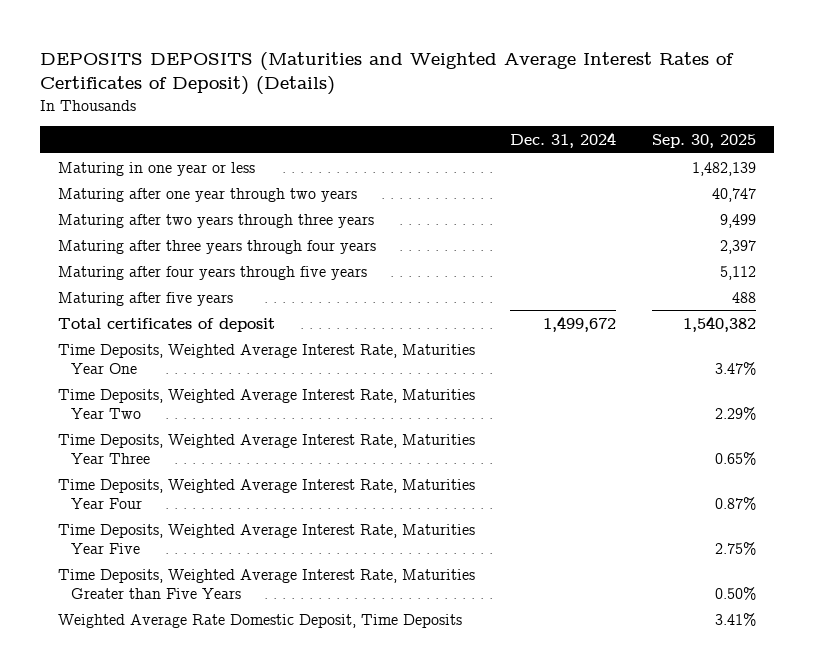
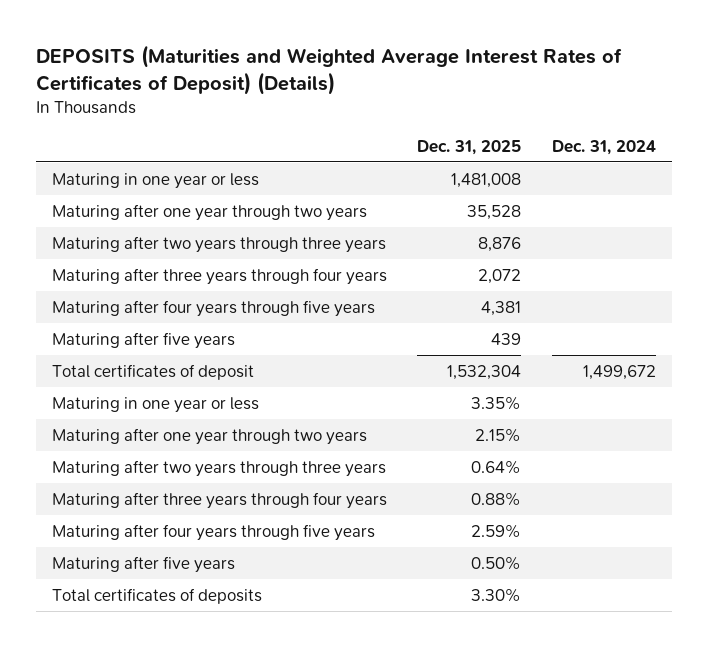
- DEPOSITS DEPOSITS (Maturities and Weighted Average Interest Rates of Certificates of Deposit) (Details)
+ DEPOSITS (Maturities and Weighted Average Interest Rates of Certificates of Deposit) (Details)
- | Dec. 31, 2024 | Sep. 30, 2025
+ | Dec. 31, 2025 | Dec. 31, 2024
- Time Deposits, Weighted Average Interest Rate, Maturities Year One | | 3.47%
- Time Deposits, Weighted Average Interest Rate, Maturities Year Two | | 2.29%
- Time Deposits, Weighted Average Interest Rate, Maturities Year Three | | 0.65%
- Time Deposits, Weighted Average Interest Rate, Maturities Year Four | | 0.87%
- Time Deposits, Weighted Average Interest Rate, Maturities Year Five | | 2.75%
- Time Deposits, Weighted Average Interest Rate, Maturities Greater than Five Years | | 0.50%
- Weighted Average Rate Domestic Deposit, Time Deposits | | 3.41%
+ Maturing in one year or less | 3.35% |
+ Maturing after one year through two years | 2.15% |
+ Maturing after two years through three years | 0.64% |
+ Maturing after three years through four years | 0.88% |
+ Maturing after four years through five years | 2.59% |
+ Maturing after five years | 0.50% |
+ Total certificates of deposits | 3.30% |

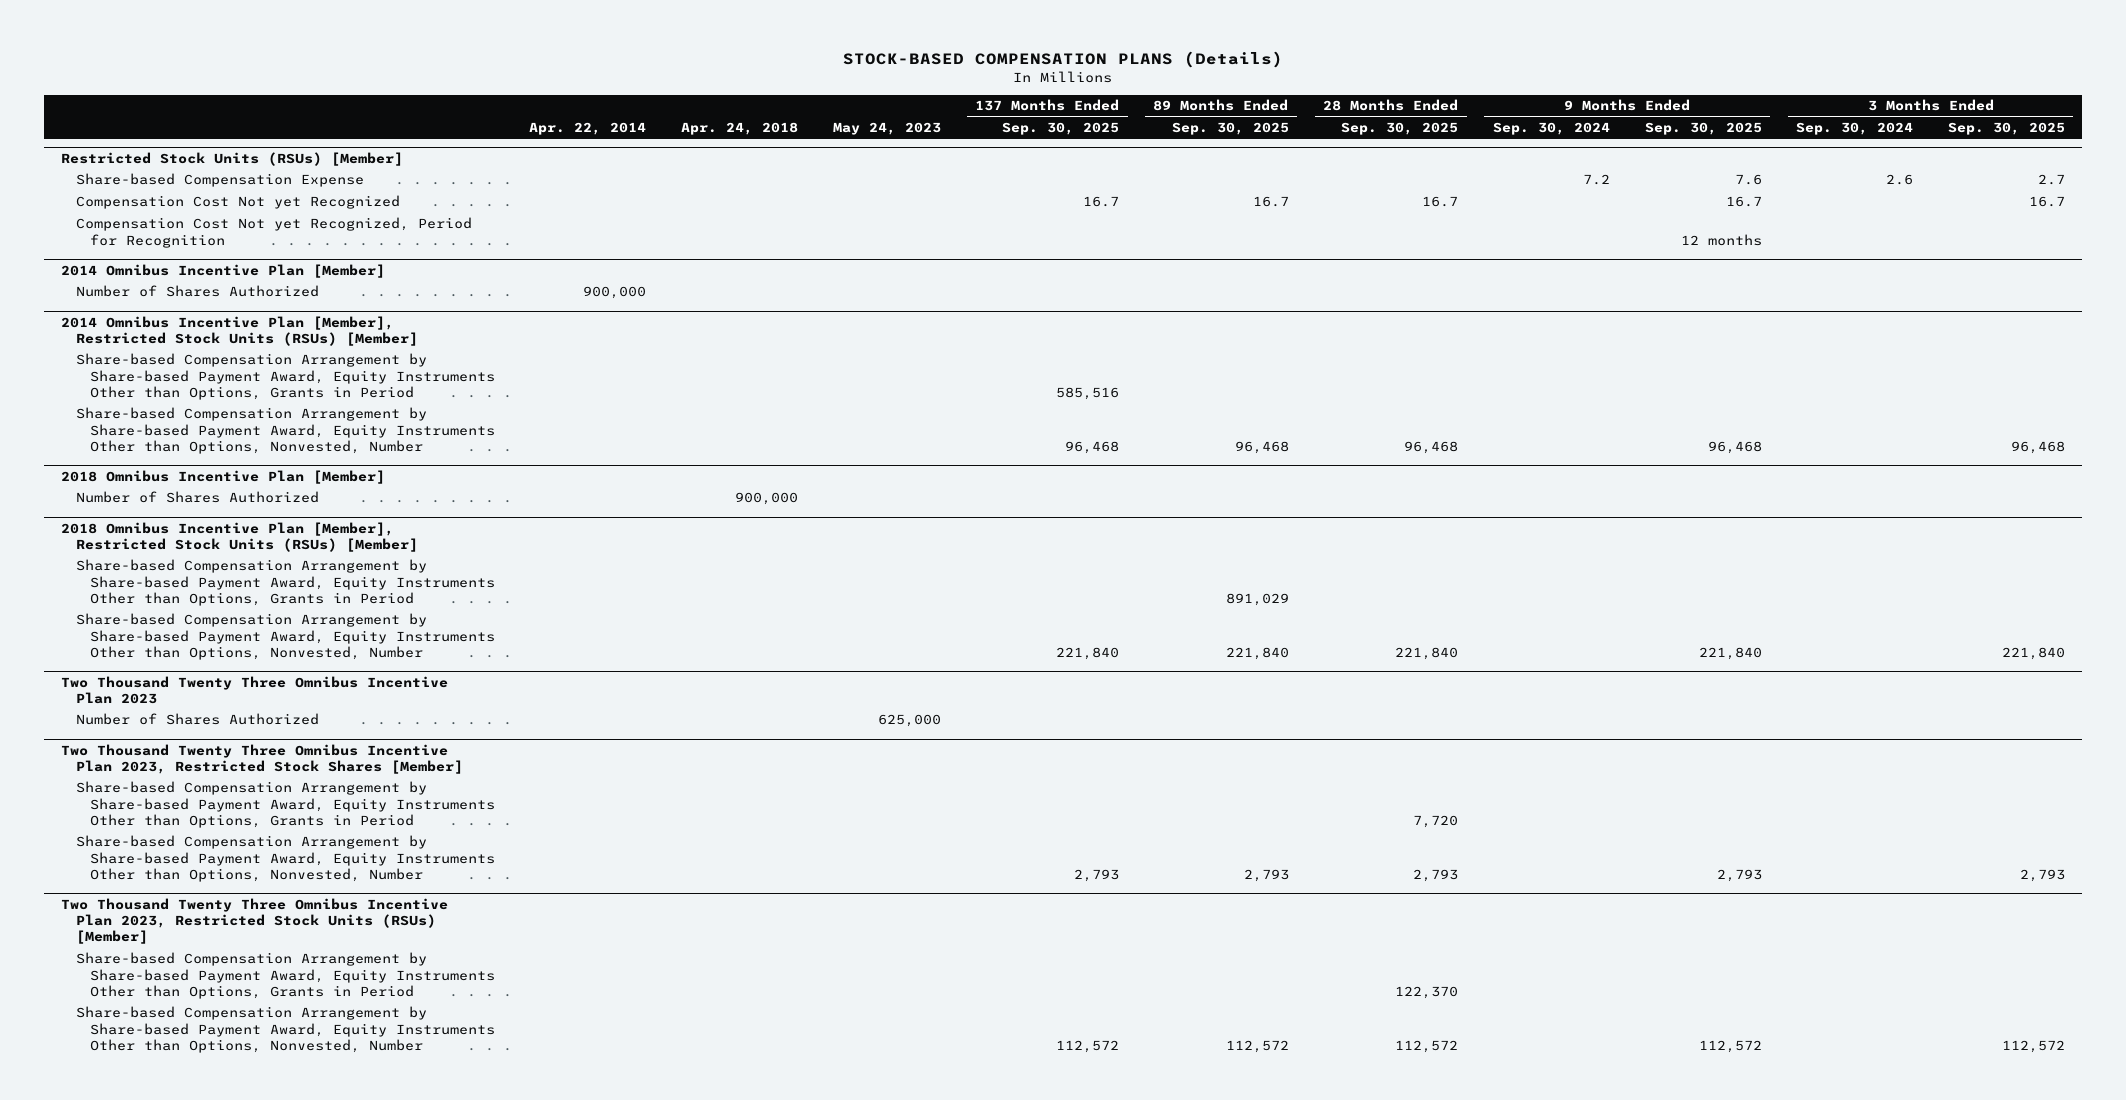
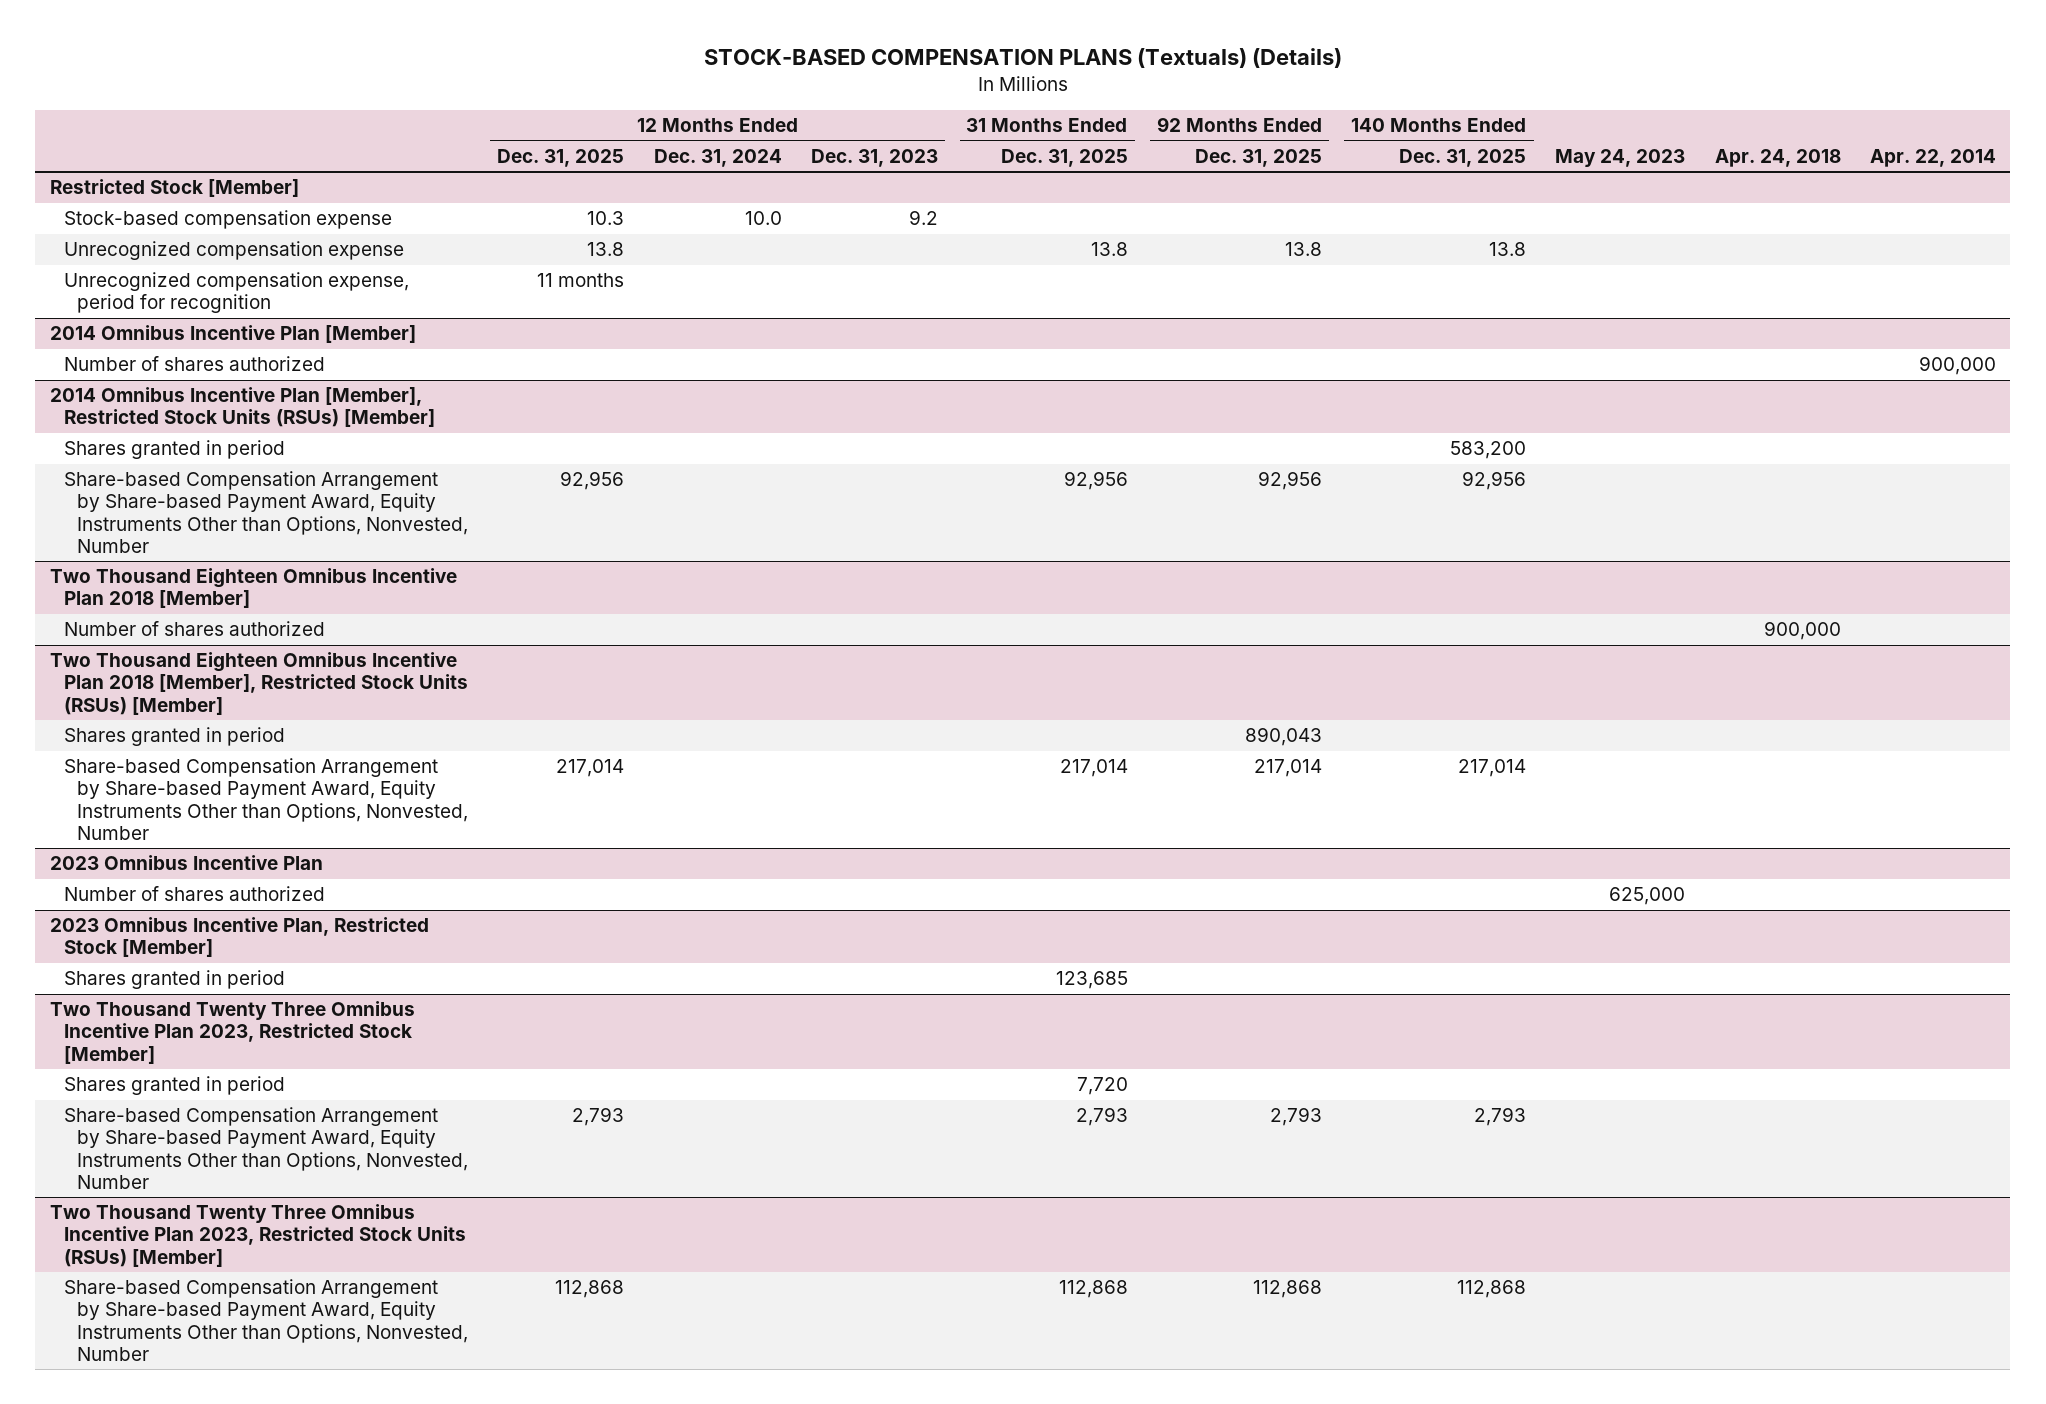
- STOCK-BASED COMPENSATION PLANS (Details)
+ STOCK-BASED COMPENSATION PLANS (Textuals) (Details)
- | Apr. 22, 2014 | Apr. 24, 2018 | May 24, 2023 | 137 Months Ended Sep. 30, 2025 | 89 Months Ended Sep. 30, 2025 | 28 Months Ended Sep. 30, 2025 | 9 Months Ended Sep. 30, 2024 | 9 Months Ended Sep. 30, 2025 | 3 Months Ended Sep. 30, 2024 | 3 Months Ended Sep. 30, 2025
+ | 12 Months Ended Dec. 31, 2025 | 12 Months Ended Dec. 31, 2024 | 12 Months Ended Dec. 31, 2023 | 31 Months Ended Dec. 31, 2025 | 92 Months Ended Dec. 31, 2025 | 140 Months Ended Dec. 31, 2025 | May 24, 2023 | Apr. 24, 2018 | Apr. 22, 2014
- Restricted Stock Units (RSUs) [Member]
- Share-based Compensation Expense | | | | | | | 7.2 | 7.6 | 2.6 | 2.7
- Compensation Cost Not yet Recognized | | | | 16.7 | 16.7 | 16.7 | | 16.7 | | 16.7
- Compensation Cost Not yet Recognized, Period for Recognition | | | | | | | | 12 months | |
+ Restricted Stock [Member]
+ Stock-based compensation expense | 10.3 | 10.0 | 9.2 | | | | | |
+ Unrecognized compensation expense | 13.8 | | | 13.8 | 13.8 | 13.8 | | |
+ Unrecognized compensation expense, period for recognition | 11 months | | | | | | | |
@ 2014 Omnibus Incentive Plan [Member]
- Number of Shares Authorized | 900,000 | | | | | | | | |
+ Number of shares authorized | | | | | | | | | 900,000
@ 2014 Omnibus Incentive Plan [Member], Restricted Stock Units (RSUs) [Member]
- Share-based Compensation Arrangement by Share-based Payment Award, Equity Instruments Other than Options, Grants in Period | | | | 585,516 | | | | | |
+ Shares granted in period | | | | | | 583,200 | | |
- 2018 Omnibus Incentive Plan [Member]
- Number of Shares Authorized | | 900,000 | | | | | | | |
- 2018 Omnibus Incentive Plan [Member], Restricted Stock Units (RSUs) [Member]
- Share-based Compensation Arrangement by Share-based Payment Award, Equity Instruments Other than Options, Grants in Period | | | | | 891,029 | | | | |
+ Two Thousand Eighteen Omnibus Incentive Plan 2018 [Member]
+ Number of shares authorized | | | | | | | | 900,000 |
+ Two Thousand Eighteen Omnibus Incentive Plan 2018 [Member], Restricted Stock Units (RSUs) [Member]
+ Shares granted in period | | | | | 890,043 | | | |
- Two Thousand Twenty Three Omnibus Incentive Plan 2023
- Number of Shares Authorized | | | 625,000 | | | | | | |
- Two Thousand Twenty Three Omnibus Incentive Plan 2023, Restricted Stock Shares [Member]
- Share-based Compensation Arrangement by Share-based Payment Award, Equity Instruments Other than Options, Grants in Period | | | | | | 7,720 | | | |
+ 2023 Omnibus Incentive Plan
+ Number of shares authorized | | | | | | | 625,000 | |
+ 2023 Omnibus Incentive Plan, Restricted Stock [Member]
+ Shares granted in period | | | | 123,685 | | | | |
+ Two Thousand Twenty Three Omnibus Incentive Plan 2023, Restricted Stock [Member]
+ Shares granted in period | | | | 7,720 | | | | |
@ Two Thousand Twenty Three Omnibus Incentive Plan 2023, Restricted Stock Units (RSUs) [Member]
- Share-based Compensation Arrangement by Share-based Payment Award, Equity Instruments Other than Options, Grants in Period | | | | | | 122,370 | | | |

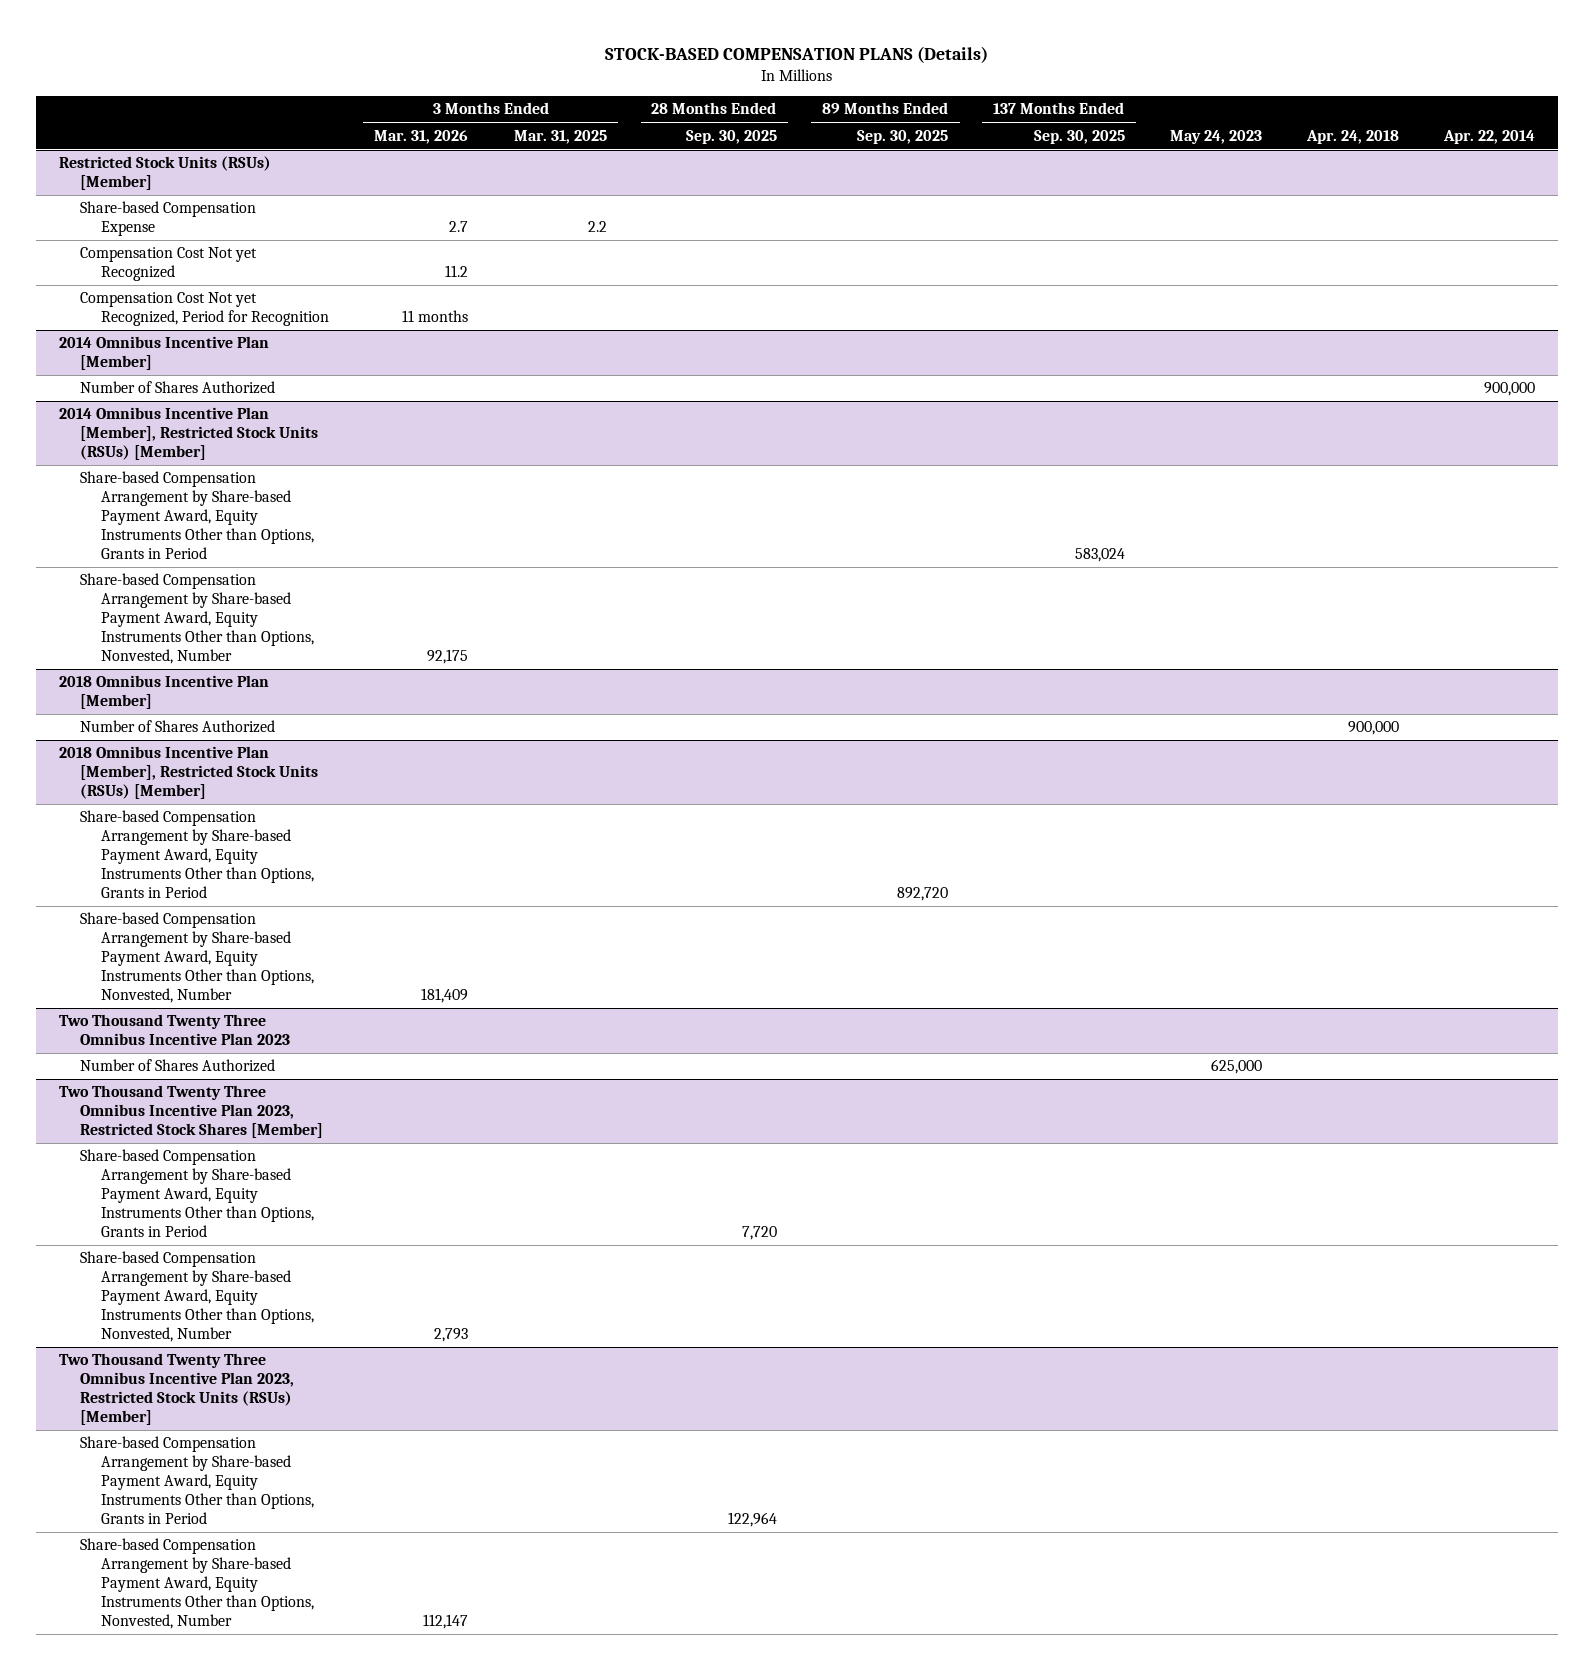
- STOCK-BASED COMPENSATION PLANS (Textuals) (Details)
+ STOCK-BASED COMPENSATION PLANS (Details)
- | 12 Months Ended Dec. 31, 2025 | 12 Months Ended Dec. 31, 2024 | 12 Months Ended Dec. 31, 2023 | 31 Months Ended Dec. 31, 2025 | 92 Months Ended Dec. 31, 2025 | 140 Months Ended Dec. 31, 2025 | May 24, 2023 | Apr. 24, 2018 | Apr. 22, 2014
+ | 3 Months Ended Mar. 31, 2026 | 3 Months Ended Mar. 31, 2025 | 28 Months Ended Sep. 30, 2025 | 89 Months Ended Sep. 30, 2025 | 137 Months Ended Sep. 30, 2025 | May 24, 2023 | Apr. 24, 2018 | Apr. 22, 2014
- Restricted Stock [Member]
- Stock-based compensation expense | 10.3 | 10.0 | 9.2 | | | | | |
- Unrecognized compensation expense | 13.8 | | | 13.8 | 13.8 | 13.8 | | |
- Unrecognized compensation expense, period for recognition | 11 months | | | | | | | |
+ Restricted Stock Units (RSUs) [Member]
+ Share-based Compensation Expense | 2.7 | 2.2 | | | | | |
+ Compensation Cost Not yet Recognized | 11.2 | | | | | | |
+ Compensation Cost Not yet Recognized, Period for Recognition | 11 months | | | | | | |
@ 2014 Omnibus Incentive Plan [Member]
- Number of shares authorized | | | | | | | | | 900,000
+ Number of Shares Authorized | | | | | | | | 900,000
@ 2014 Omnibus Incentive Plan [Member], Restricted Stock Units (RSUs) [Member]
- Shares granted in period | | | | | | 583,200 | | |
+ Share-based Compensation Arrangement by Share-based Payment Award, Equity Instruments Other than Options, Grants in Period | | | | | 583,024 | | |
- Two Thousand Eighteen Omnibus Incentive Plan 2018 [Member]
- Number of shares authorized | | | | | | | | 900,000 |
- Two Thousand Eighteen Omnibus Incentive Plan 2018 [Member], Restricted Stock Units (RSUs) [Member]
- Shares granted in period | | | | | 890,043 | | | |
+ 2018 Omnibus Incentive Plan [Member]
+ Number of Shares Authorized | | | | | | | 900,000 |
+ 2018 Omnibus Incentive Plan [Member], Restricted Stock Units (RSUs) [Member]
+ Share-based Compensation Arrangement by Share-based Payment Award, Equity Instruments Other than Options, Grants in Period | | | | 892,720 | | | |
- 2023 Omnibus Incentive Plan
- Number of shares authorized | | | | | | | 625,000 | |
- 2023 Omnibus Incentive Plan, Restricted Stock [Member]
- Shares granted in period | | | | 123,685 | | | | |
- Two Thousand Twenty Three Omnibus Incentive Plan 2023, Restricted Stock [Member]
- Shares granted in period | | | | 7,720 | | | | |
+ Two Thousand Twenty Three Omnibus Incentive Plan 2023
+ Number of Shares Authorized | | | | | | 625,000 | |
+ Two Thousand Twenty Three Omnibus Incentive Plan 2023, Restricted Stock Shares [Member]
+ Share-based Compensation Arrangement by Share-based Payment Award, Equity Instruments Other than Options, Grants in Period | | | 7,720 | | | | |
@ Two Thousand Twenty Three Omnibus Incentive Plan 2023, Restricted Stock Units (RSUs) [Member]
+ Share-based Compensation Arrangement by Share-based Payment Award, Equity Instruments Other than Options, Grants in Period | | | 122,964 | | | | |

